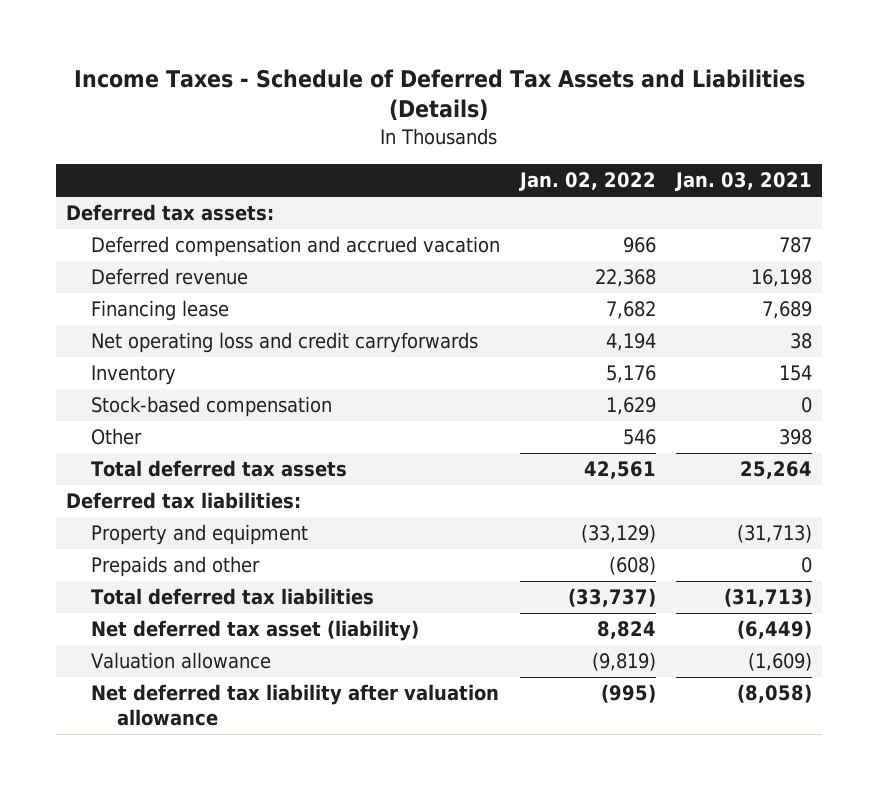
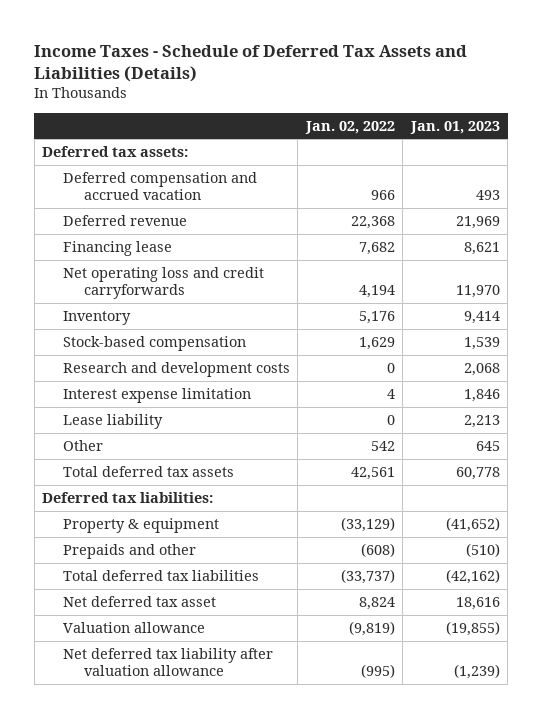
- | Jan. 02, 2022 | Jan. 03, 2021
+ | Jan. 02, 2022 | Jan. 01, 2023
- Other | 546 | 398
+ Research and development costs | 0 | 2,068
+ Interest expense limitation | 4 | 1,846
+ Lease liability | 0 | 2,213
+ Other | 542 | 645
- Property and equipment | (33,129) | (31,713)
+ Property & equipment | (33,129) | (41,652)
- Net deferred tax asset (liability) | 8,824 | (6,449)
+ Net deferred tax asset | 8,824 | 18,616

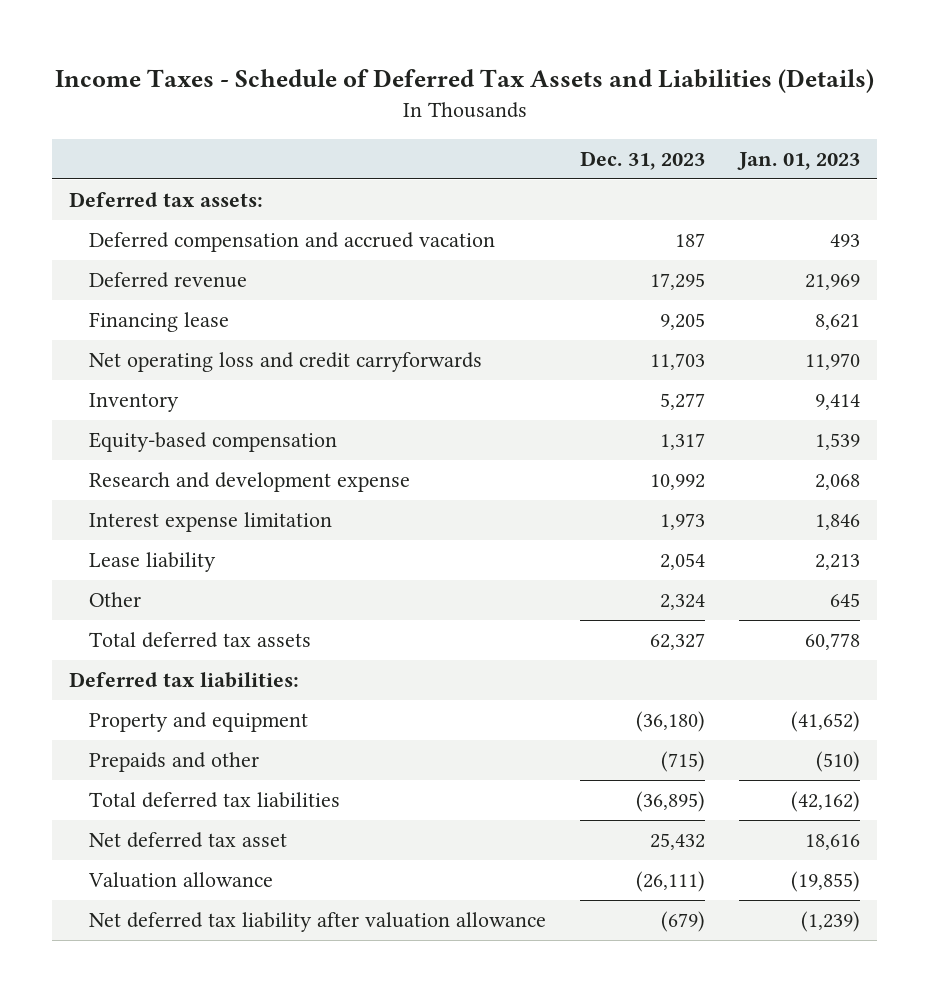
- | Jan. 02, 2022 | Jan. 01, 2023
+ | Dec. 31, 2023 | Jan. 01, 2023
- Stock-based compensation | 1,629 | 1,539
- Research and development costs | 0 | 2,068
+ Equity-based compensation | 1,317 | 1,539
+ Research and development expense | 10,992 | 2,068
- Property & equipment | (33,129) | (41,652)
+ Property and equipment | (36,180) | (41,652)

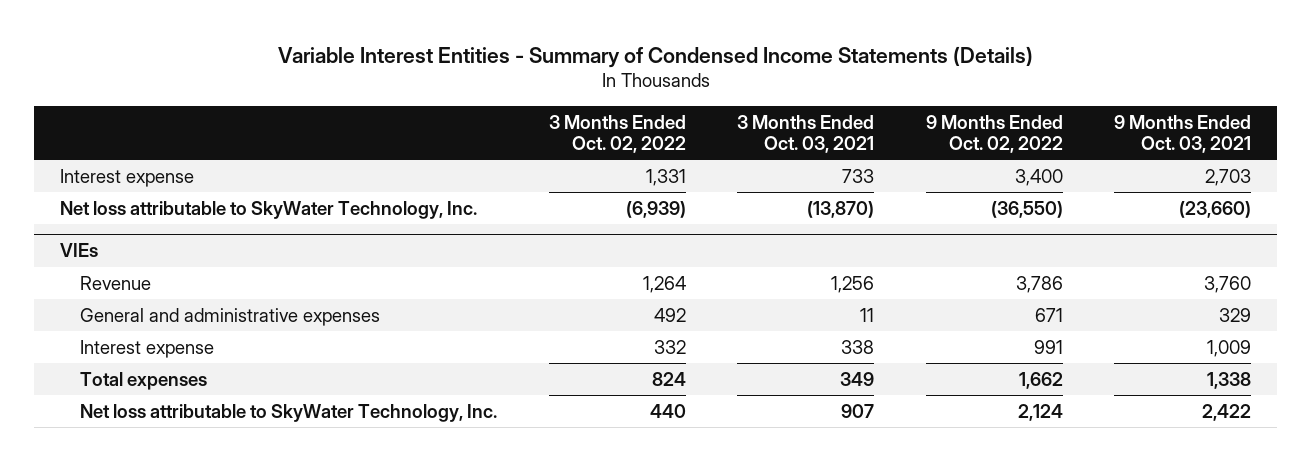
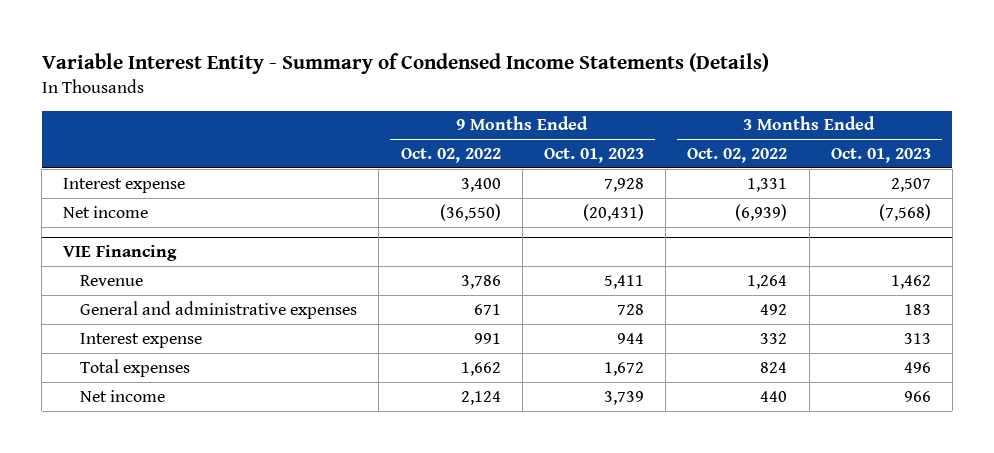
- Variable Interest Entities - Summary of Condensed Income Statements (Details)
+ Variable Interest Entity - Summary of Condensed Income Statements (Details)
- | 3 Months Ended Oct. 02, 2022 | 3 Months Ended Oct. 03, 2021 | 9 Months Ended Oct. 02, 2022 | 9 Months Ended Oct. 03, 2021
+ | 9 Months Ended Oct. 02, 2022 | 9 Months Ended Oct. 01, 2023 | 3 Months Ended Oct. 02, 2022 | 3 Months Ended Oct. 01, 2023
- Net loss attributable to SkyWater Technology, Inc. | (6,939) | (13,870) | (36,550) | (23,660)
- VIEs
+ Net income | (36,550) | (20,431) | (6,939) | (7,568)
+ VIE Financing
- Net loss attributable to SkyWater Technology, Inc. | 440 | 907 | 2,124 | 2,422
+ Net income | 2,124 | 3,739 | 440 | 966

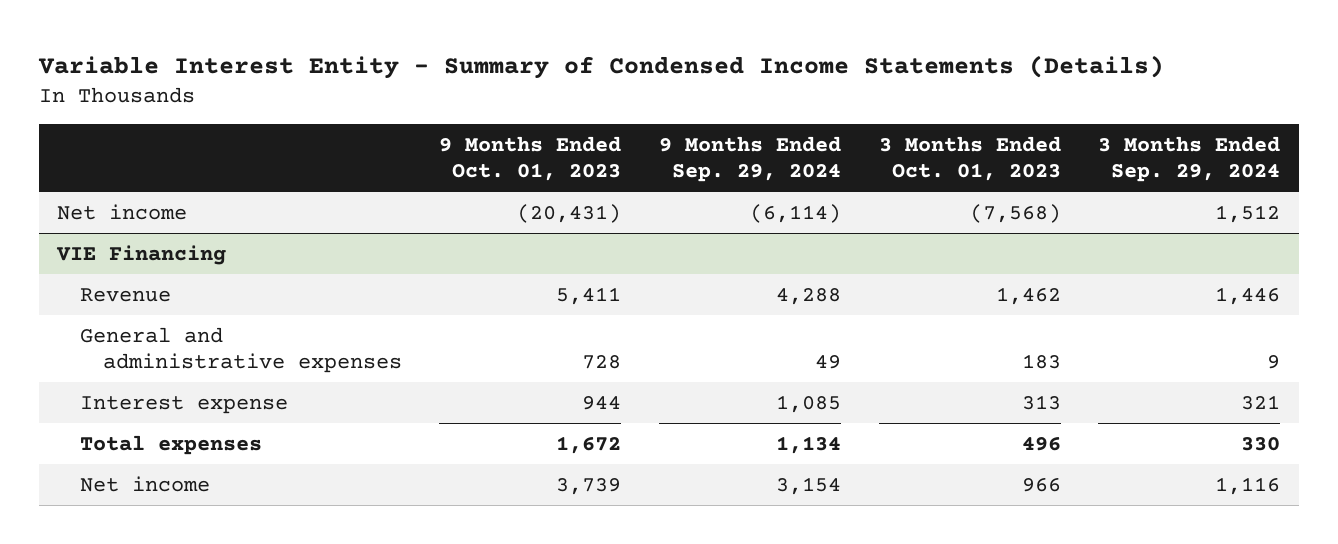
- | 9 Months Ended Oct. 02, 2022 | 9 Months Ended Oct. 01, 2023 | 3 Months Ended Oct. 02, 2022 | 3 Months Ended Oct. 01, 2023
+ | 9 Months Ended Oct. 01, 2023 | 9 Months Ended Sep. 29, 2024 | 3 Months Ended Oct. 01, 2023 | 3 Months Ended Sep. 29, 2024
- Interest expense | 3,400 | 7,928 | 1,331 | 2,507

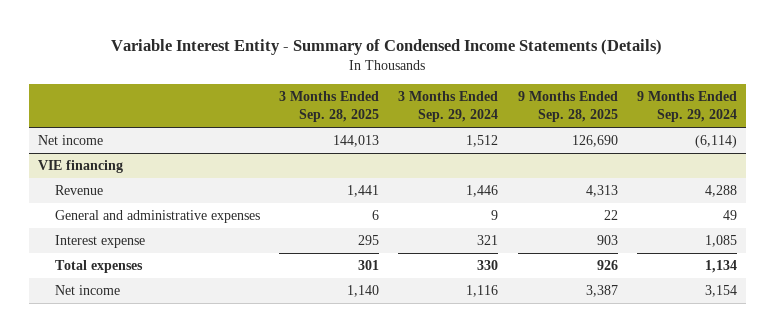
- | 9 Months Ended Oct. 01, 2023 | 9 Months Ended Sep. 29, 2024 | 3 Months Ended Oct. 01, 2023 | 3 Months Ended Sep. 29, 2024
+ | 3 Months Ended Sep. 28, 2025 | 3 Months Ended Sep. 29, 2024 | 9 Months Ended Sep. 28, 2025 | 9 Months Ended Sep. 29, 2024
- VIE Financing
+ VIE financing

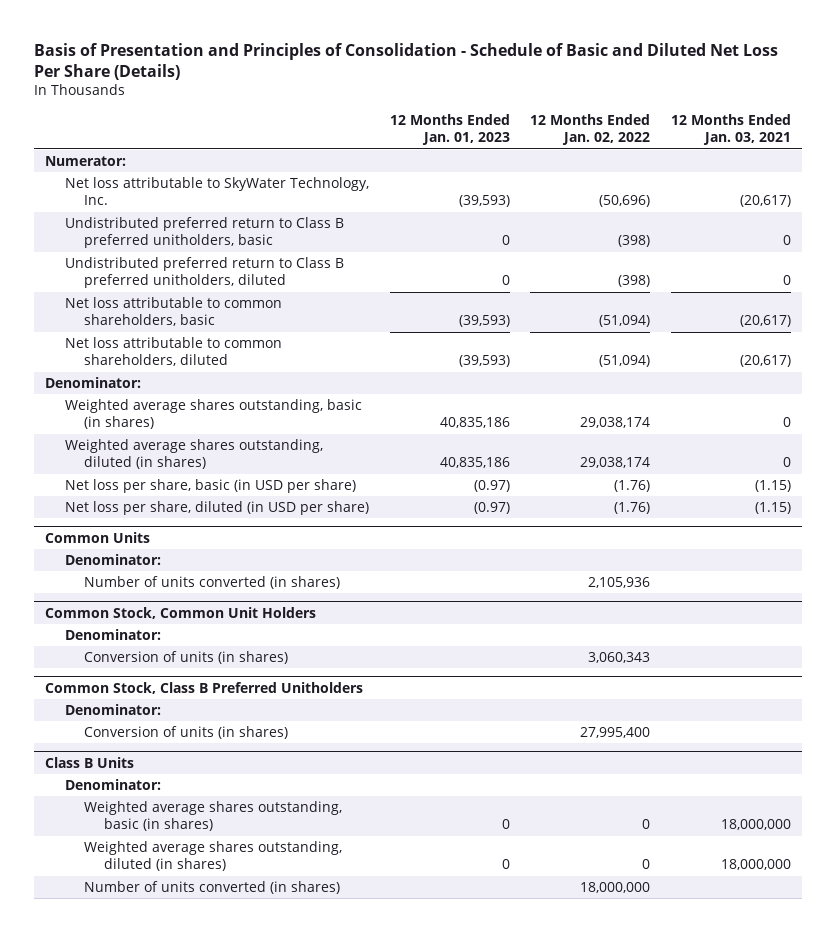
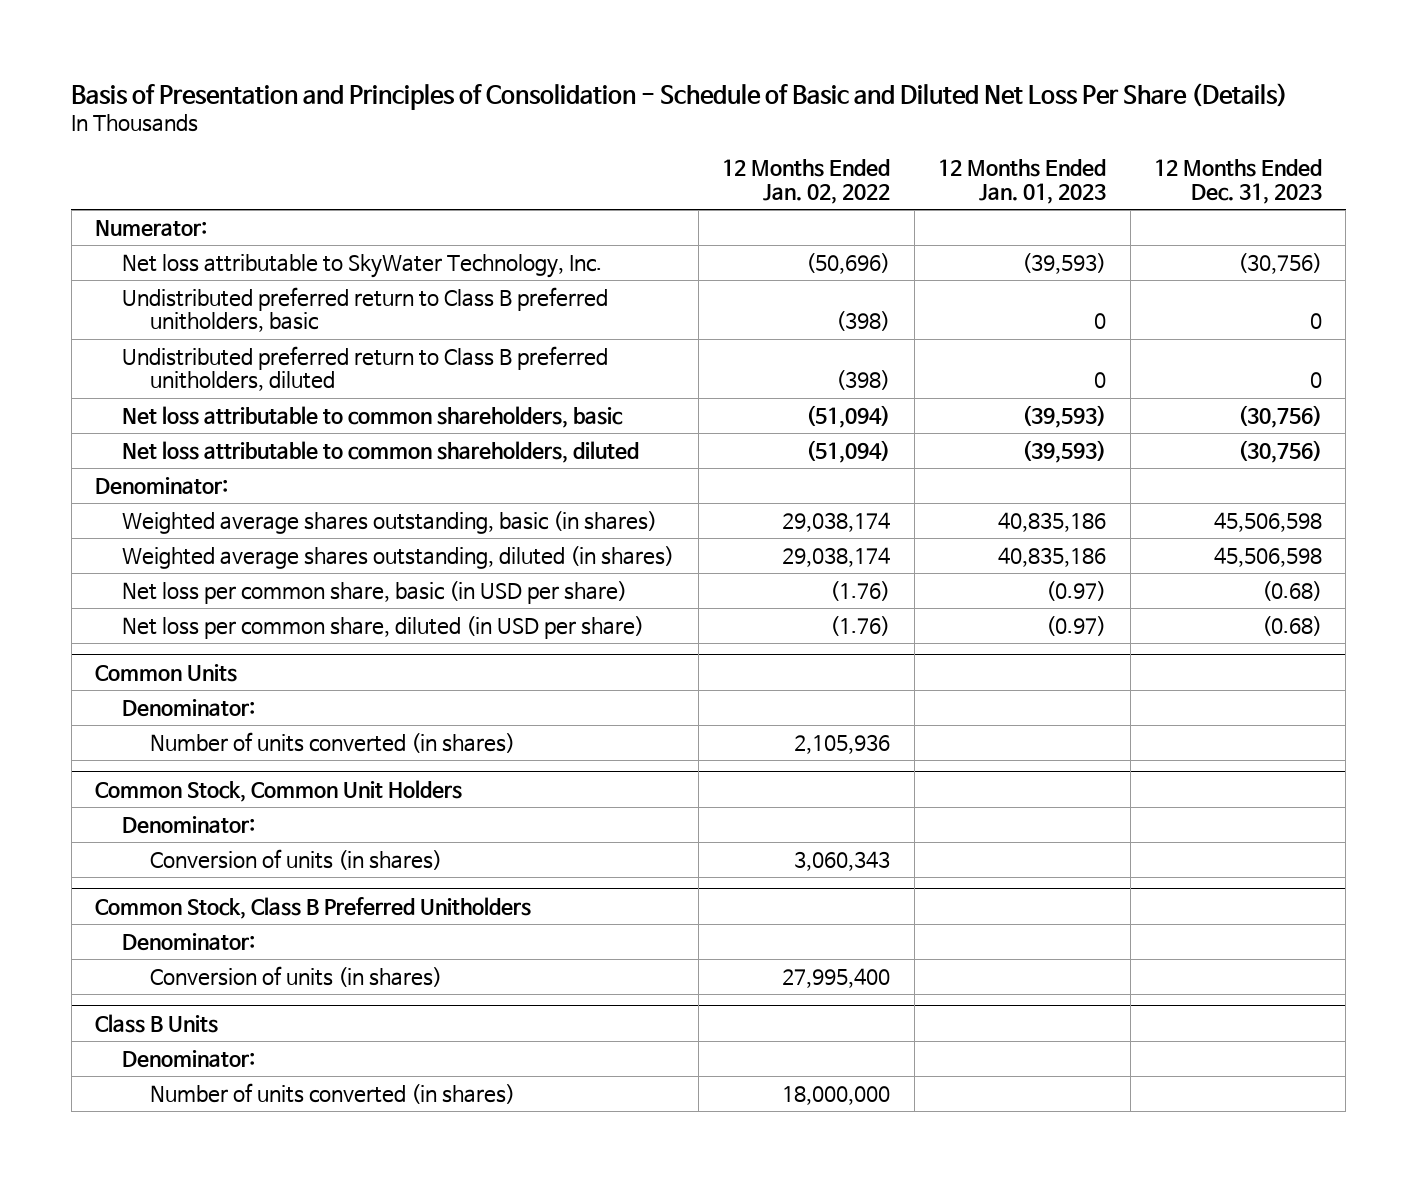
- | 12 Months Ended Jan. 01, 2023 | 12 Months Ended Jan. 02, 2022 | 12 Months Ended Jan. 03, 2021
+ | 12 Months Ended Jan. 02, 2022 | 12 Months Ended Jan. 01, 2023 | 12 Months Ended Dec. 31, 2023
- Net loss per share, basic (in USD per share) | (0.97) | (1.76) | (1.15)
- Net loss per share, diluted (in USD per share) | (0.97) | (1.76) | (1.15)
+ Net loss per common share, basic (in USD per share) | (1.76) | (0.97) | (0.68)
+ Net loss per common share, diluted (in USD per share) | (1.76) | (0.97) | (0.68)
@ Class B Units
- Weighted average shares outstanding, basic (in shares) | 0 | 0 | 18,000,000
- Weighted average shares outstanding, diluted (in shares) | 0 | 0 | 18,000,000

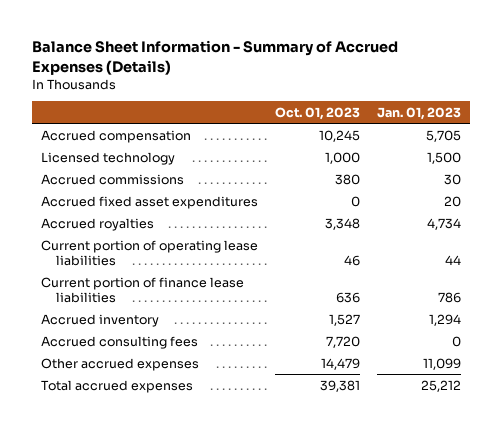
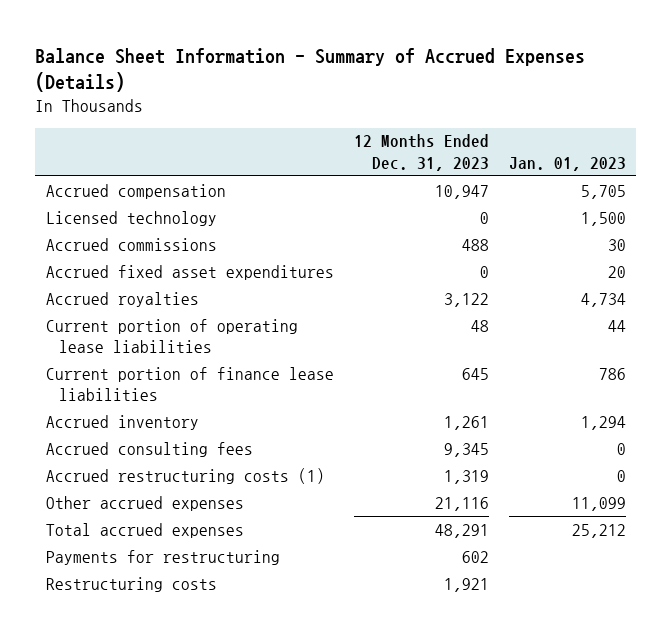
- | Oct. 01, 2023 | Jan. 01, 2023
+ | 12 Months Ended Dec. 31, 2023 | Jan. 01, 2023
+ Accrued restructuring costs (1) | 1,319 | 0
+ Payments for restructuring | 602 |
+ Restructuring costs | 1,921 |

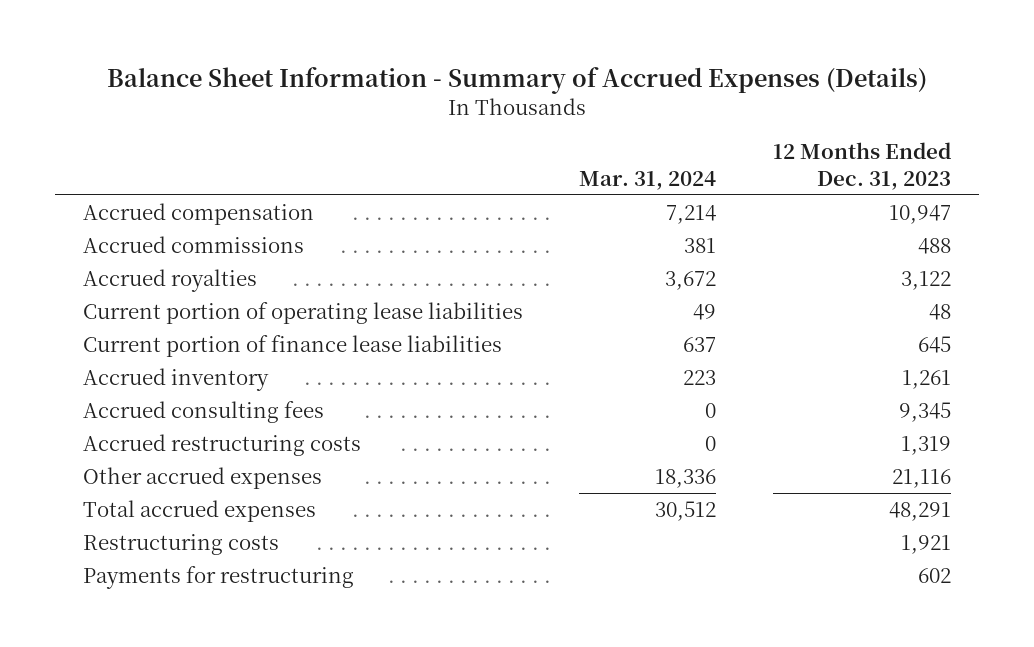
- | 12 Months Ended Dec. 31, 2023 | Jan. 01, 2023
+ | Mar. 31, 2024 | 12 Months Ended Dec. 31, 2023
- Licensed technology | 0 | 1,500
- Accrued fixed asset expenditures | 0 | 20
- Accrued restructuring costs (1) | 1,319 | 0
+ Accrued restructuring costs | 0 | 1,319
moved down: Payments for restructuring | | 602

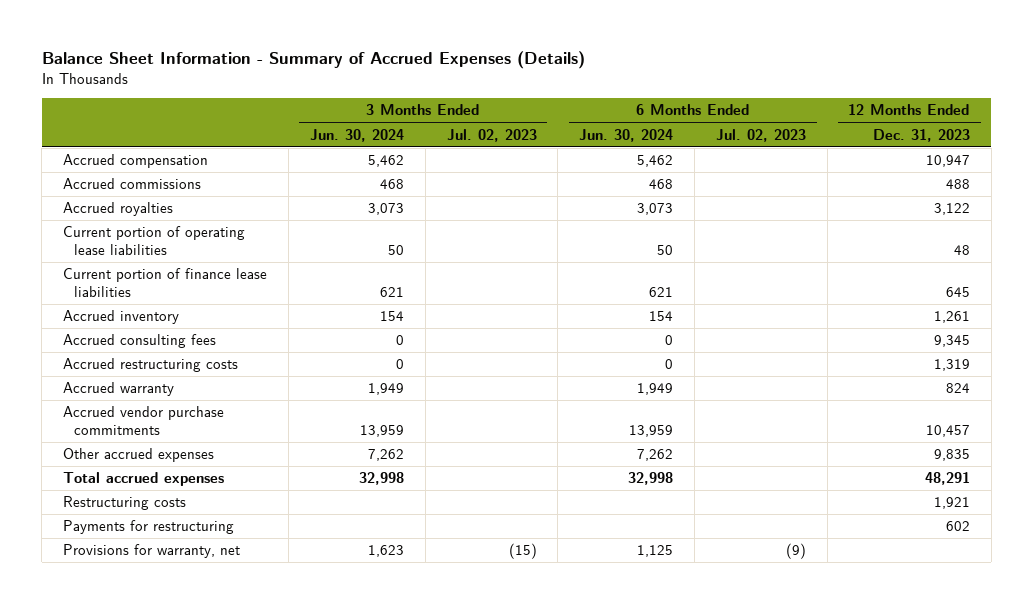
- | Mar. 31, 2024 | 12 Months Ended Dec. 31, 2023
+ | 3 Months Ended Jun. 30, 2024 | 3 Months Ended Jul. 02, 2023 | 6 Months Ended Jun. 30, 2024 | 6 Months Ended Jul. 02, 2023 | 12 Months Ended Dec. 31, 2023
- Other accrued expenses | 18,336 | 21,116
+ Accrued warranty | 1,949 | | 1,949 | | 824
+ Accrued vendor purchase commitments | 13,959 | | 13,959 | | 10,457
+ Other accrued expenses | 7,262 | | 7,262 | | 9,835
+ Provisions for warranty, net | 1,623 | (15) | 1,125 | (9) |

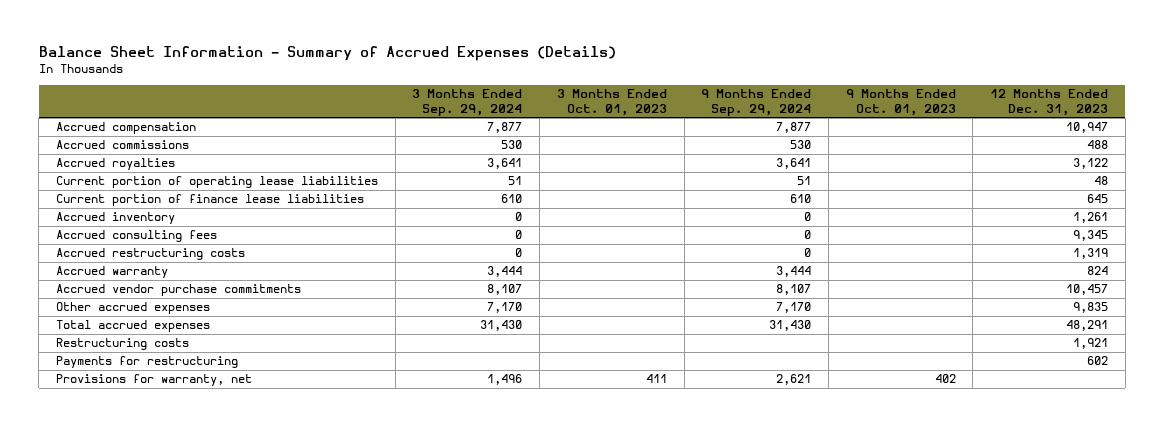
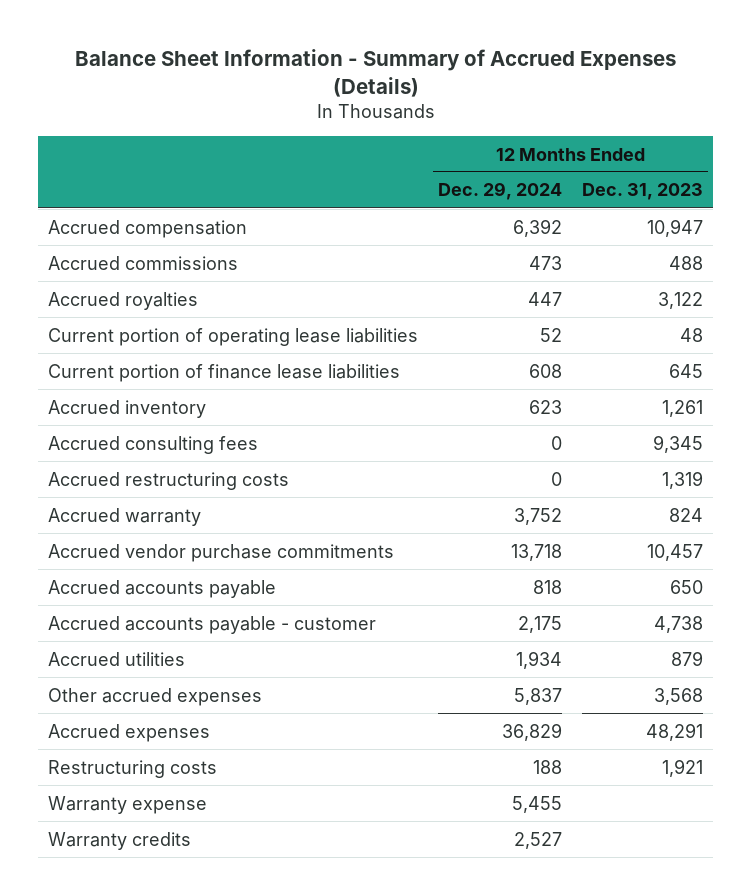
- | 3 Months Ended Sep. 29, 2024 | 3 Months Ended Oct. 01, 2023 | 9 Months Ended Sep. 29, 2024 | 9 Months Ended Oct. 01, 2023 | 12 Months Ended Dec. 31, 2023
+ | 12 Months Ended Dec. 29, 2024 | 12 Months Ended Dec. 31, 2023
- Other accrued expenses | 7,170 | | 7,170 | | 9,835
- Total accrued expenses | 31,430 | | 31,430 | | 48,291
+ Accrued accounts payable | 818 | 650
+ Accrued accounts payable - customer | 2,175 | 4,738
+ Accrued utilities | 1,934 | 879
+ Other accrued expenses | 5,837 | 3,568
+ Accrued expenses | 36,829 | 48,291
- Payments for restructuring | | | | | 602
- Provisions for warranty, net | 1,496 | 411 | 2,621 | 402 |
+ Warranty expense | 5,455 |
+ Warranty credits | 2,527 |

